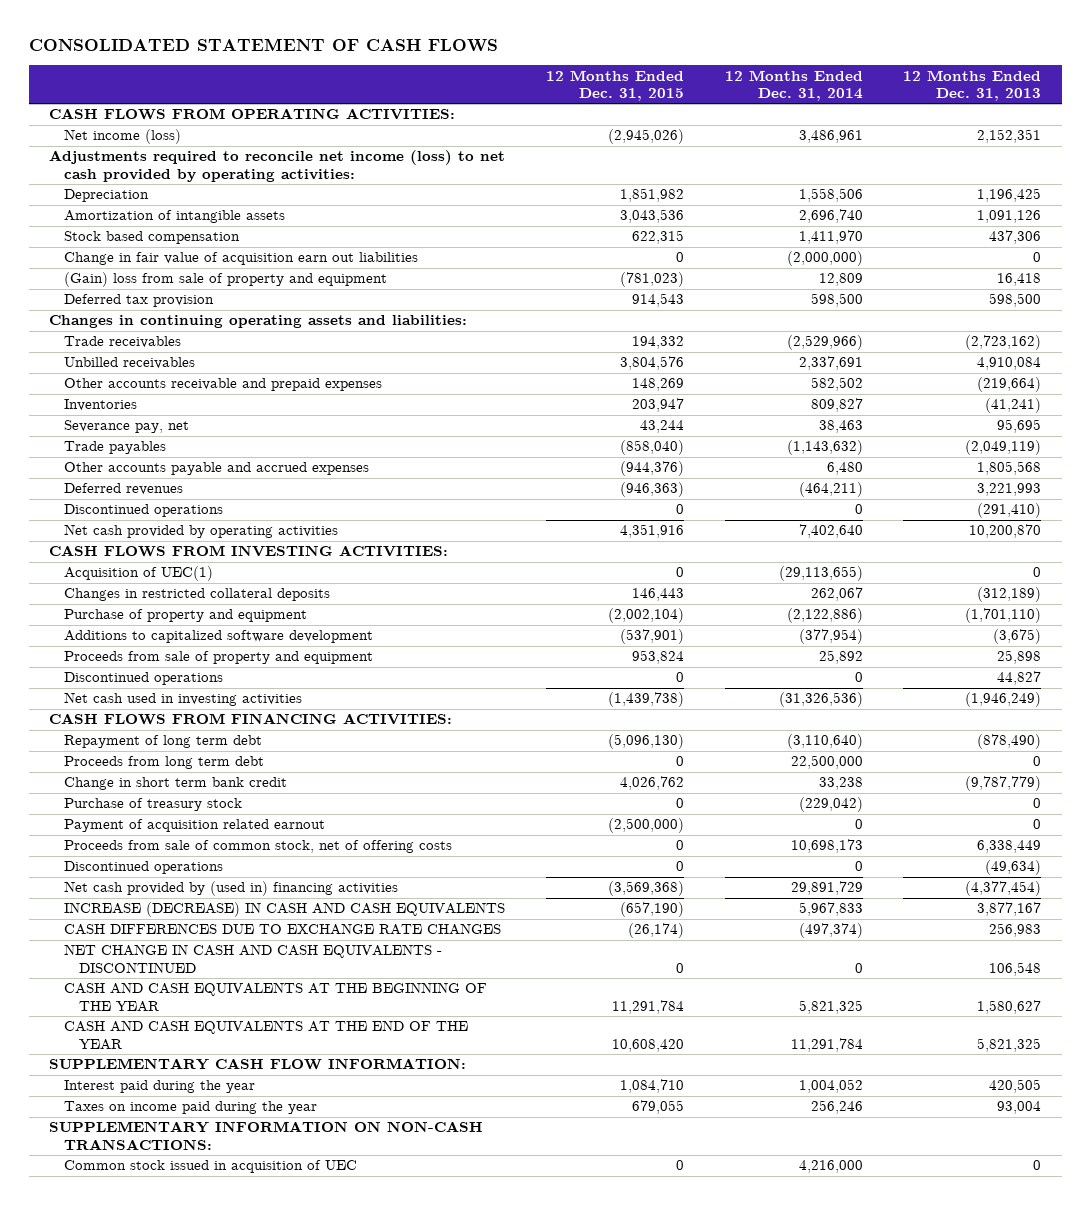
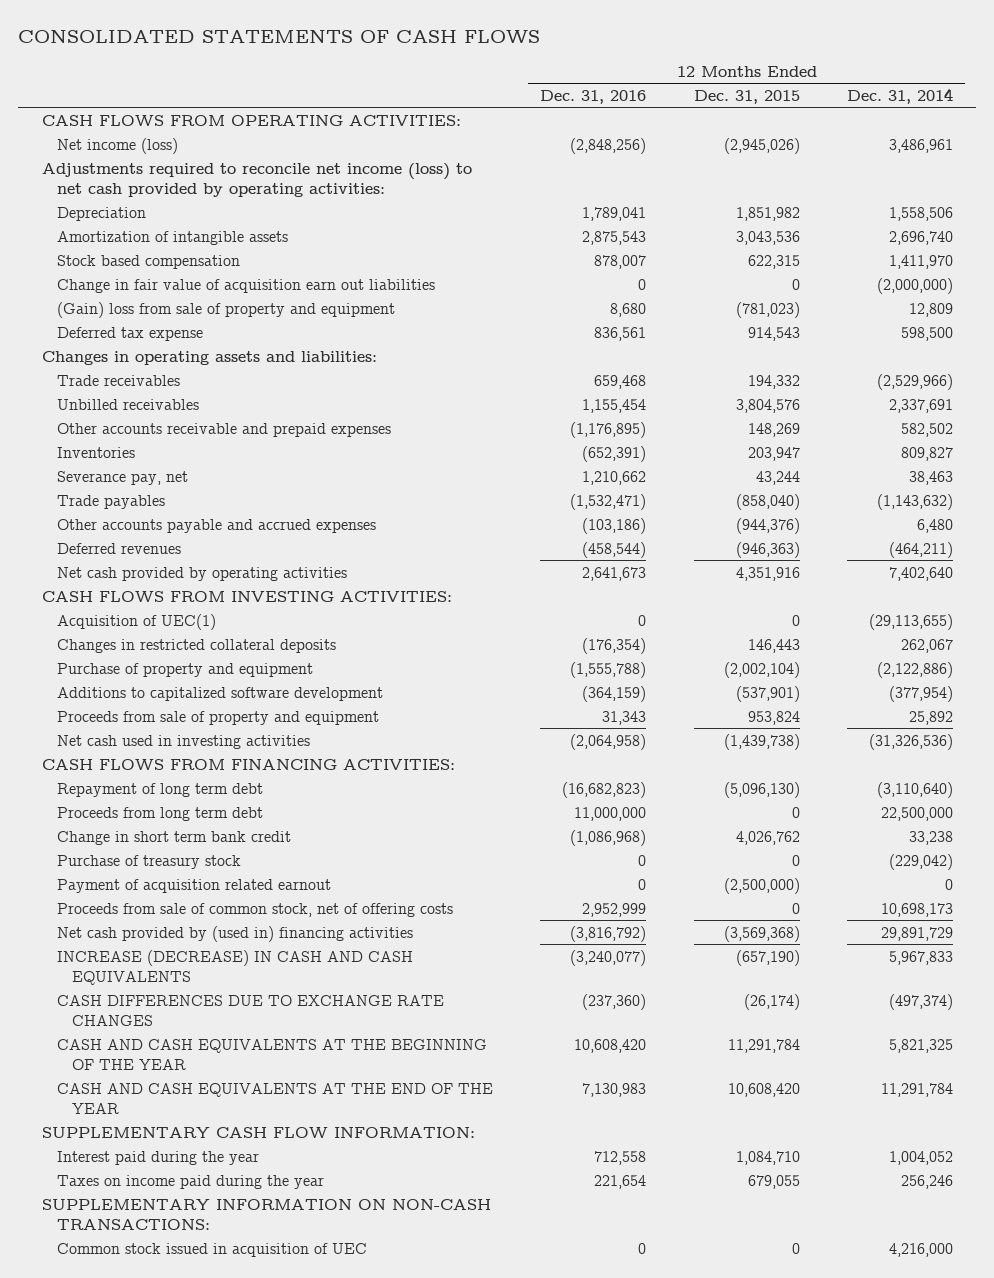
- CONSOLIDATED STATEMENT OF CASH FLOWS
+ CONSOLIDATED STATEMENTS OF CASH FLOWS
- | 12 Months Ended Dec. 31, 2015 | 12 Months Ended Dec. 31, 2014 | 12 Months Ended Dec. 31, 2013
+ | 12 Months Ended Dec. 31, 2016 | 12 Months Ended Dec. 31, 2015 | 12 Months Ended Dec. 31, 2014
- Deferred tax provision | 914,543 | 598,500 | 598,500
- Changes in continuing operating assets and liabilities:
+ Deferred tax expense | 836,561 | 914,543 | 598,500
+ Changes in operating assets and liabilities:
- Discontinued operations | 0 | 0 | (291,410)
- Discontinued operations | 0 | 0 | 44,827
- Discontinued operations | 0 | 0 | (49,634)
- NET CHANGE IN CASH AND CASH EQUIVALENTS - DISCONTINUED | 0 | 0 | 106,548

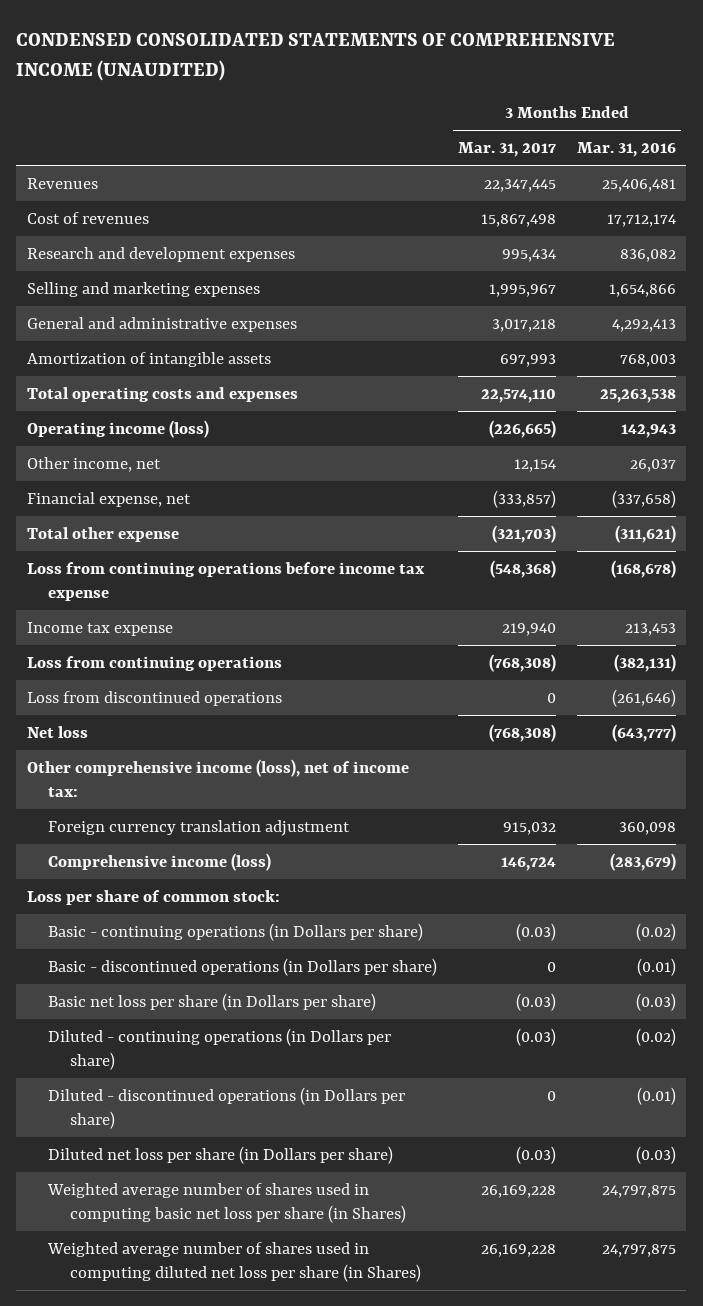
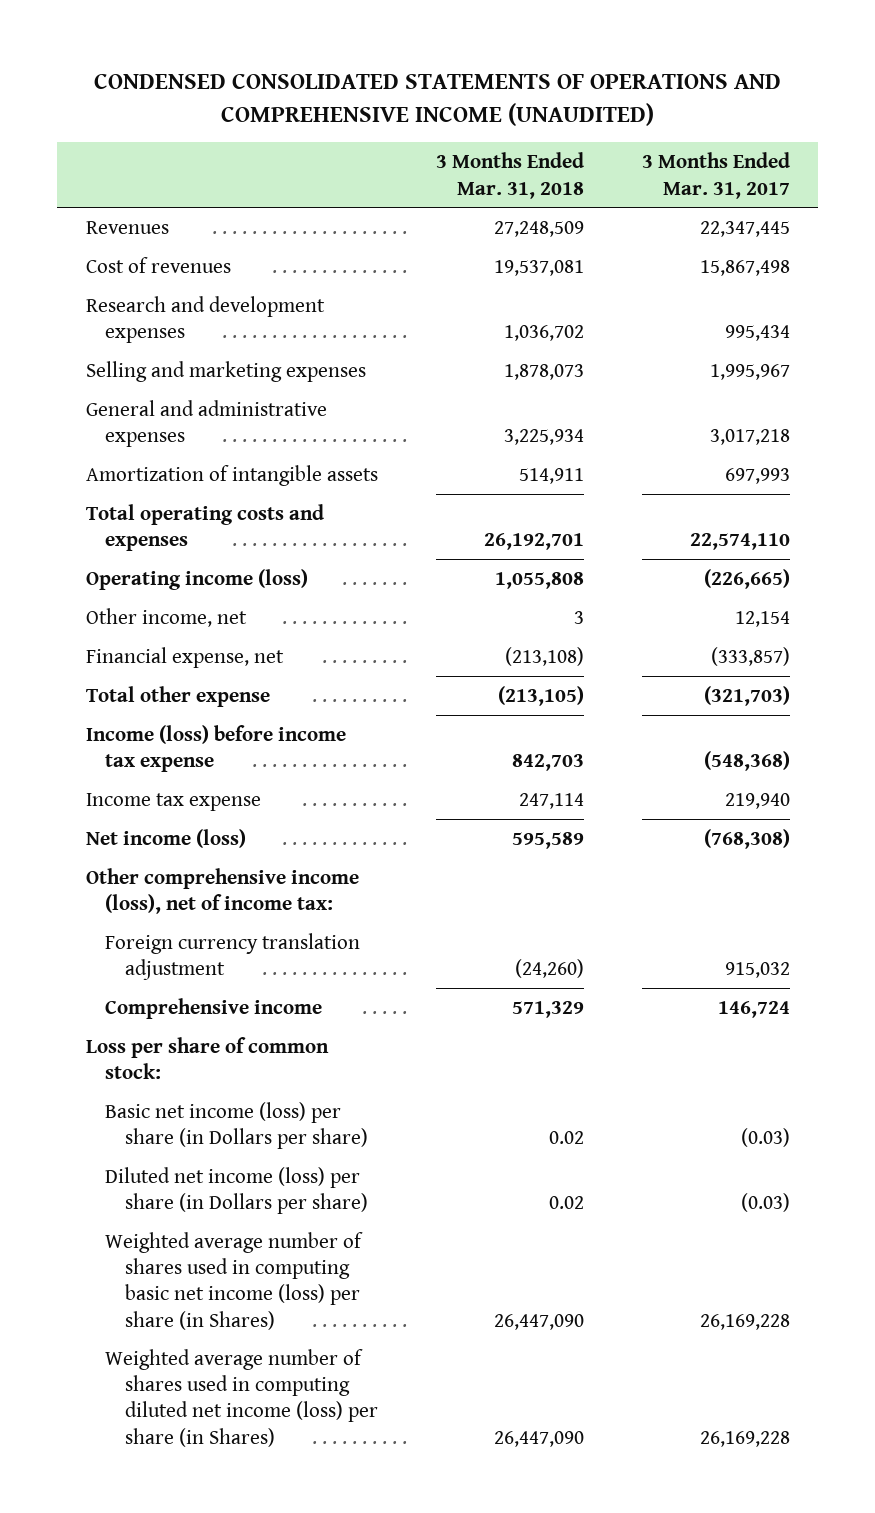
- CONDENSED CONSOLIDATED STATEMENTS OF COMPREHENSIVE INCOME (UNAUDITED)
+ CONDENSED CONSOLIDATED STATEMENTS OF OPERATIONS AND COMPREHENSIVE INCOME (UNAUDITED)
- | 3 Months Ended Mar. 31, 2017 | 3 Months Ended Mar. 31, 2016
+ | 3 Months Ended Mar. 31, 2018 | 3 Months Ended Mar. 31, 2017
- Loss from continuing operations before income tax expense | (548,368) | (168,678)
+ Income (loss) before income tax expense | 842,703 | (548,368)
- Loss from continuing operations | (768,308) | (382,131)
- Loss from discontinued operations | 0 | (261,646)
- Net loss | (768,308) | (643,777)
+ Net income (loss) | 595,589 | (768,308)
- Comprehensive income (loss) | 146,724 | (283,679)
+ Comprehensive income | 571,329 | 146,724
- Basic - continuing operations (in Dollars per share) | (0.03) | (0.02)
- Basic - discontinued operations (in Dollars per share) | 0 | (0.01)
- Basic net loss per share (in Dollars per share) | (0.03) | (0.03)
- Diluted - continuing operations (in Dollars per share) | (0.03) | (0.02)
- Diluted - discontinued operations (in Dollars per share) | 0 | (0.01)
- Diluted net loss per share (in Dollars per share) | (0.03) | (0.03)
- Weighted average number of shares used in computing basic net loss per share (in Shares) | 26,169,228 | 24,797,875
- Weighted average number of shares used in computing diluted net loss per share (in Shares) | 26,169,228 | 24,797,875
+ Basic net income (loss) per share (in Dollars per share) | 0.02 | (0.03)
+ Diluted net income (loss) per share (in Dollars per share) | 0.02 | (0.03)
+ Weighted average number of shares used in computing basic net income (loss) per share (in Shares) | 26,447,090 | 26,169,228
+ Weighted average number of shares used in computing diluted net income (loss) per share (in Shares) | 26,447,090 | 26,169,228

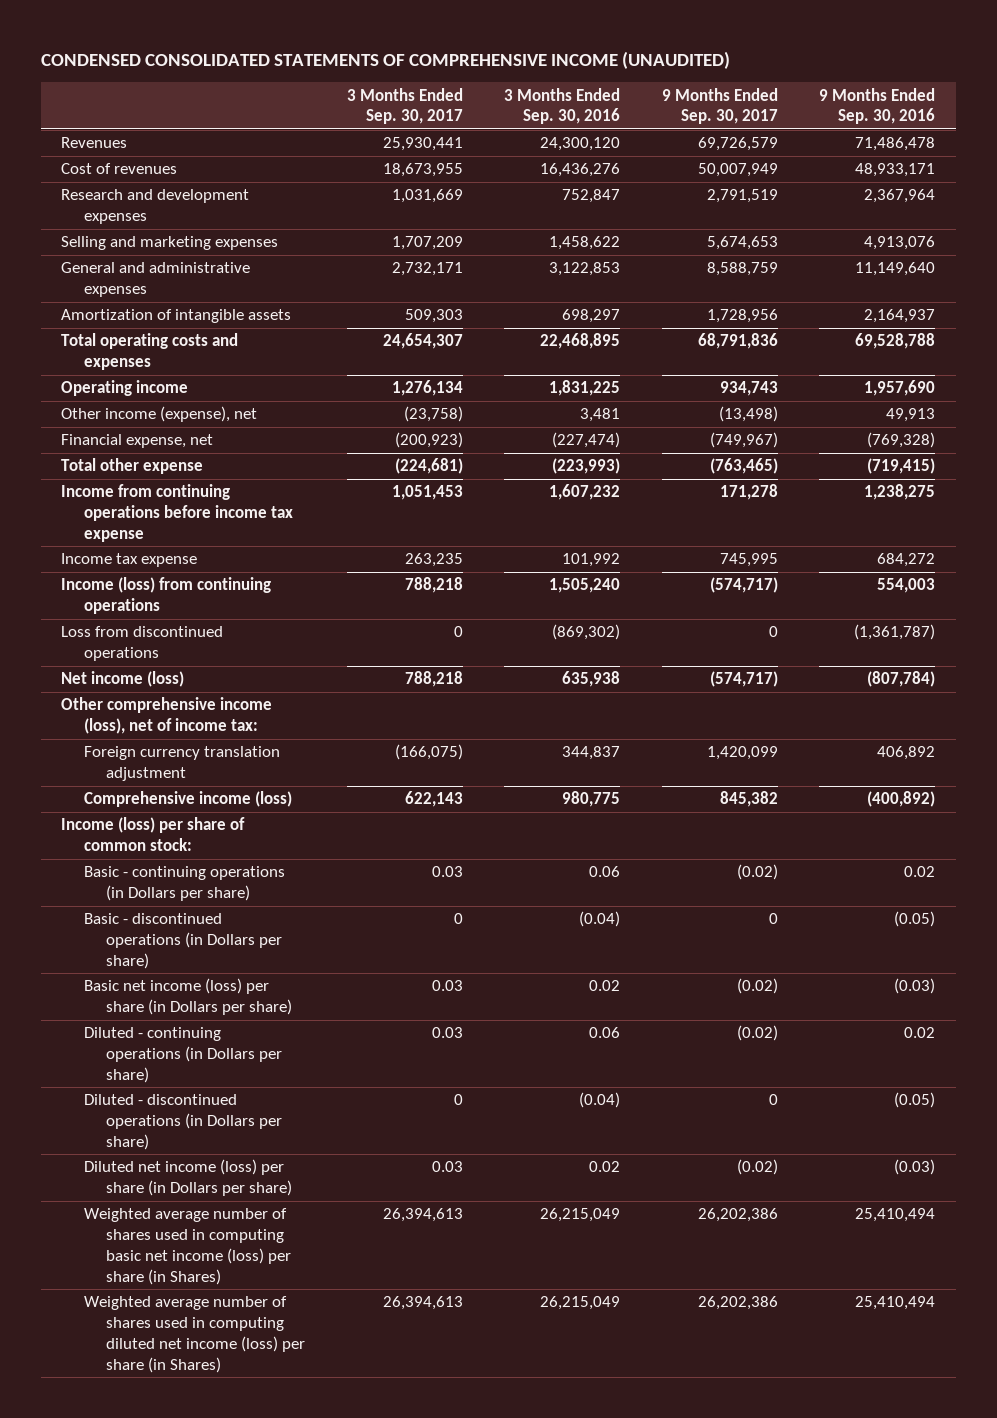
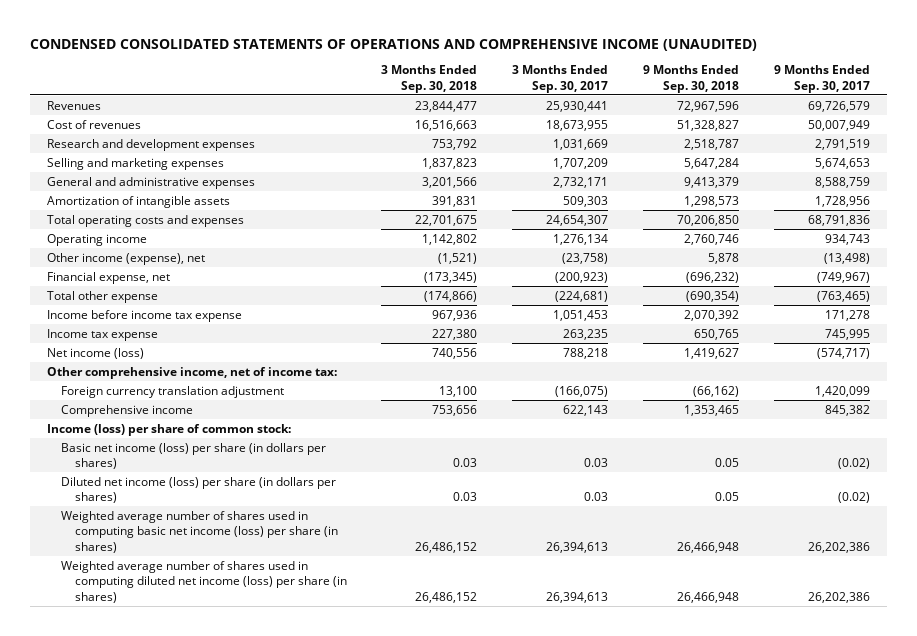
- CONDENSED CONSOLIDATED STATEMENTS OF COMPREHENSIVE INCOME (UNAUDITED)
+ CONDENSED CONSOLIDATED STATEMENTS OF OPERATIONS AND COMPREHENSIVE INCOME (UNAUDITED)
- | 3 Months Ended Sep. 30, 2017 | 3 Months Ended Sep. 30, 2016 | 9 Months Ended Sep. 30, 2017 | 9 Months Ended Sep. 30, 2016
+ | 3 Months Ended Sep. 30, 2018 | 3 Months Ended Sep. 30, 2017 | 9 Months Ended Sep. 30, 2018 | 9 Months Ended Sep. 30, 2017
- Income from continuing operations before income tax expense | 1,051,453 | 1,607,232 | 171,278 | 1,238,275
+ Income before income tax expense | 967,936 | 1,051,453 | 2,070,392 | 171,278
- Income (loss) from continuing operations | 788,218 | 1,505,240 | (574,717) | 554,003
- Loss from discontinued operations | 0 | (869,302) | 0 | (1,361,787)
- Other comprehensive income (loss), net of income tax:
+ Other comprehensive income, net of income tax:
- Comprehensive income (loss) | 622,143 | 980,775 | 845,382 | (400,892)
+ Comprehensive income | 753,656 | 622,143 | 1,353,465 | 845,382
- Basic - continuing operations (in Dollars per share) | 0.03 | 0.06 | (0.02) | 0.02
- Basic - discontinued operations (in Dollars per share) | 0 | (0.04) | 0 | (0.05)
- Basic net income (loss) per share (in Dollars per share) | 0.03 | 0.02 | (0.02) | (0.03)
- Diluted - continuing operations (in Dollars per share) | 0.03 | 0.06 | (0.02) | 0.02
- Diluted - discontinued operations (in Dollars per share) | 0 | (0.04) | 0 | (0.05)
- Diluted net income (loss) per share (in Dollars per share) | 0.03 | 0.02 | (0.02) | (0.03)
- Weighted average number of shares used in computing basic net income (loss) per share (in Shares) | 26,394,613 | 26,215,049 | 26,202,386 | 25,410,494
- Weighted average number of shares used in computing diluted net income (loss) per share (in Shares) | 26,394,613 | 26,215,049 | 26,202,386 | 25,410,494
+ Basic net income (loss) per share (in dollars per shares) | 0.03 | 0.03 | 0.05 | (0.02)
+ Diluted net income (loss) per share (in dollars per shares) | 0.03 | 0.03 | 0.05 | (0.02)
+ Weighted average number of shares used in computing basic net income (loss) per share (in shares) | 26,486,152 | 26,394,613 | 26,466,948 | 26,202,386
+ Weighted average number of shares used in computing diluted net income (loss) per share (in shares) | 26,486,152 | 26,394,613 | 26,466,948 | 26,202,386

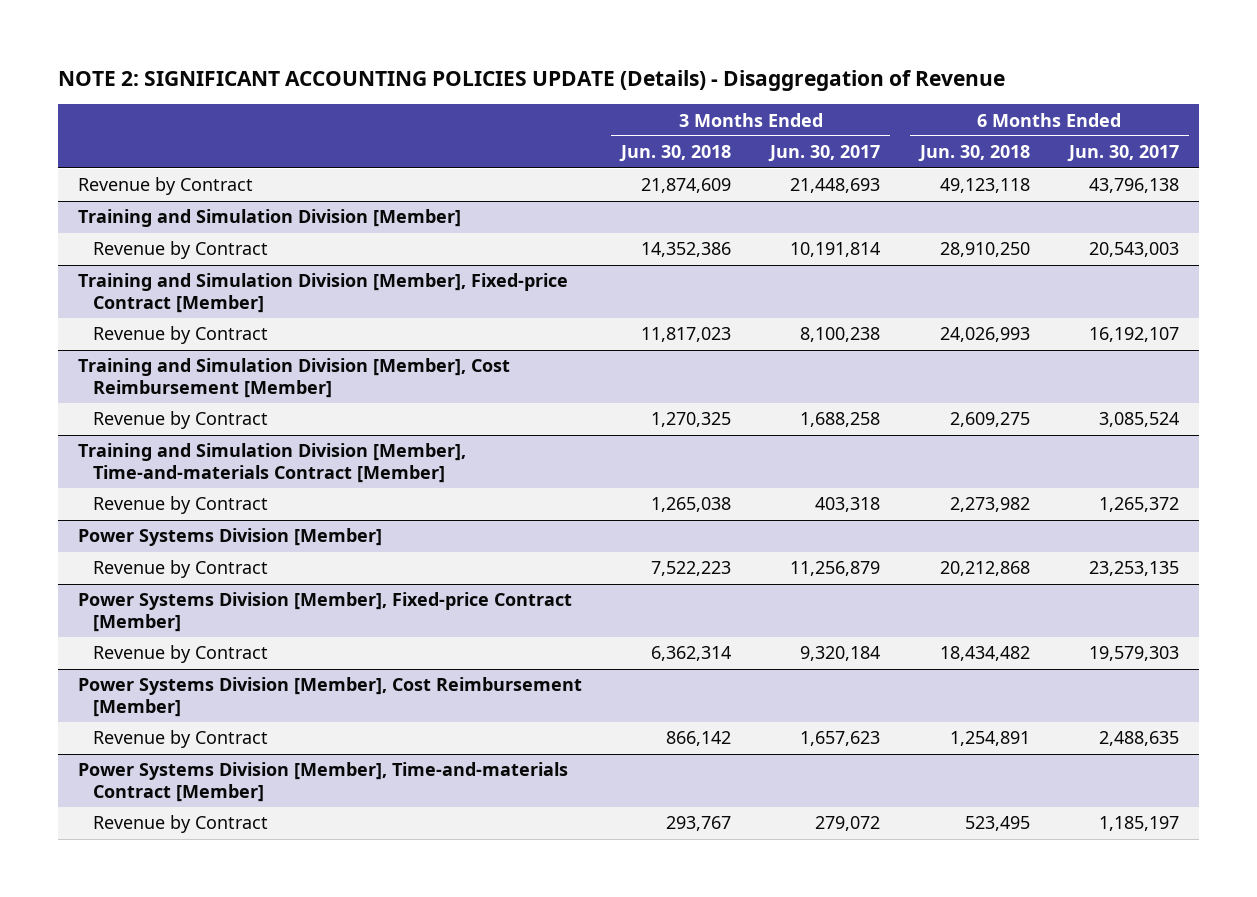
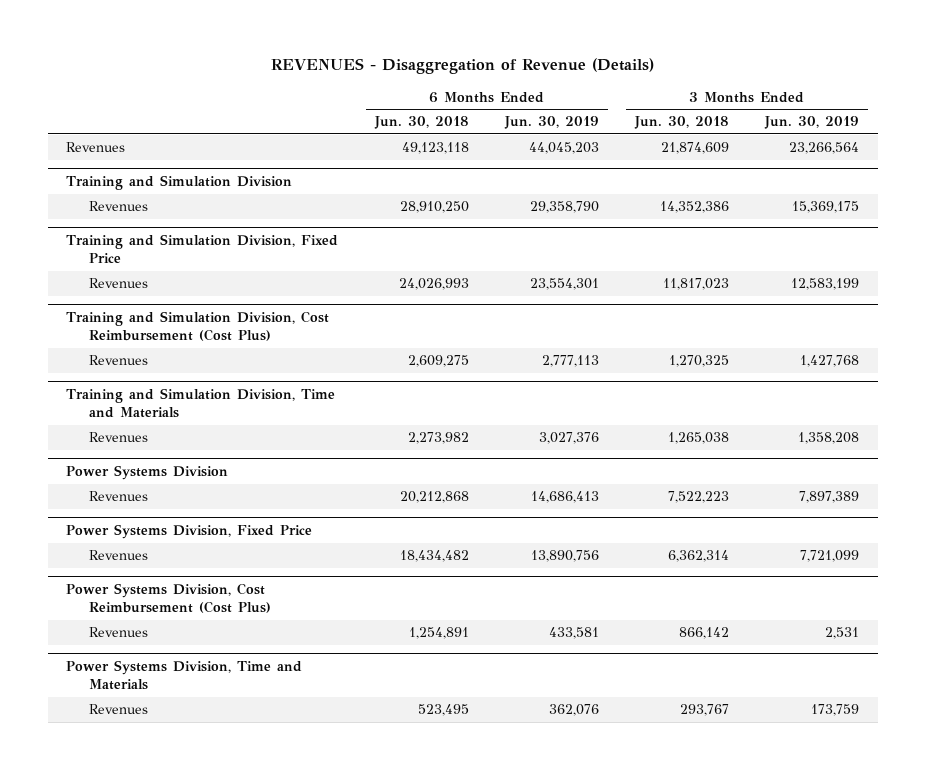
- NOTE 2: SIGNIFICANT ACCOUNTING POLICIES UPDATE (Details) - Disaggregation of Revenue
+ REVENUES - Disaggregation of Revenue (Details)
- | 3 Months Ended Jun. 30, 2018 | 3 Months Ended Jun. 30, 2017 | 6 Months Ended Jun. 30, 2018 | 6 Months Ended Jun. 30, 2017
+ | 6 Months Ended Jun. 30, 2018 | 6 Months Ended Jun. 30, 2019 | 3 Months Ended Jun. 30, 2018 | 3 Months Ended Jun. 30, 2019
- Revenue by Contract | 21,874,609 | 21,448,693 | 49,123,118 | 43,796,138
- Training and Simulation Division [Member]
- Revenue by Contract | 14,352,386 | 10,191,814 | 28,910,250 | 20,543,003
- Training and Simulation Division [Member], Fixed-price Contract [Member]
- Revenue by Contract | 11,817,023 | 8,100,238 | 24,026,993 | 16,192,107
- Training and Simulation Division [Member], Cost Reimbursement [Member]
- Revenue by Contract | 1,270,325 | 1,688,258 | 2,609,275 | 3,085,524
- Training and Simulation Division [Member], Time-and-materials Contract [Member]
- Revenue by Contract | 1,265,038 | 403,318 | 2,273,982 | 1,265,372
- Power Systems Division [Member]
- Revenue by Contract | 7,522,223 | 11,256,879 | 20,212,868 | 23,253,135
- Power Systems Division [Member], Fixed-price Contract [Member]
- Revenue by Contract | 6,362,314 | 9,320,184 | 18,434,482 | 19,579,303
- Power Systems Division [Member], Cost Reimbursement [Member]
- Revenue by Contract | 866,142 | 1,657,623 | 1,254,891 | 2,488,635
- Power Systems Division [Member], Time-and-materials Contract [Member]
- Revenue by Contract | 293,767 | 279,072 | 523,495 | 1,185,197
+ Revenues | 49,123,118 | 44,045,203 | 21,874,609 | 23,266,564
+ Training and Simulation Division
+ Revenues | 28,910,250 | 29,358,790 | 14,352,386 | 15,369,175
+ Training and Simulation Division, Fixed Price
+ Revenues | 24,026,993 | 23,554,301 | 11,817,023 | 12,583,199
+ Training and Simulation Division, Cost Reimbursement (Cost Plus)
+ Revenues | 2,609,275 | 2,777,113 | 1,270,325 | 1,427,768
+ Training and Simulation Division, Time and Materials
+ Revenues | 2,273,982 | 3,027,376 | 1,265,038 | 1,358,208
+ Power Systems Division
+ Revenues | 20,212,868 | 14,686,413 | 7,522,223 | 7,897,389
+ Power Systems Division, Fixed Price
+ Revenues | 18,434,482 | 13,890,756 | 6,362,314 | 7,721,099
+ Power Systems Division, Cost Reimbursement (Cost Plus)
+ Revenues | 1,254,891 | 433,581 | 866,142 | 2,531
+ Power Systems Division, Time and Materials
+ Revenues | 523,495 | 362,076 | 293,767 | 173,759

